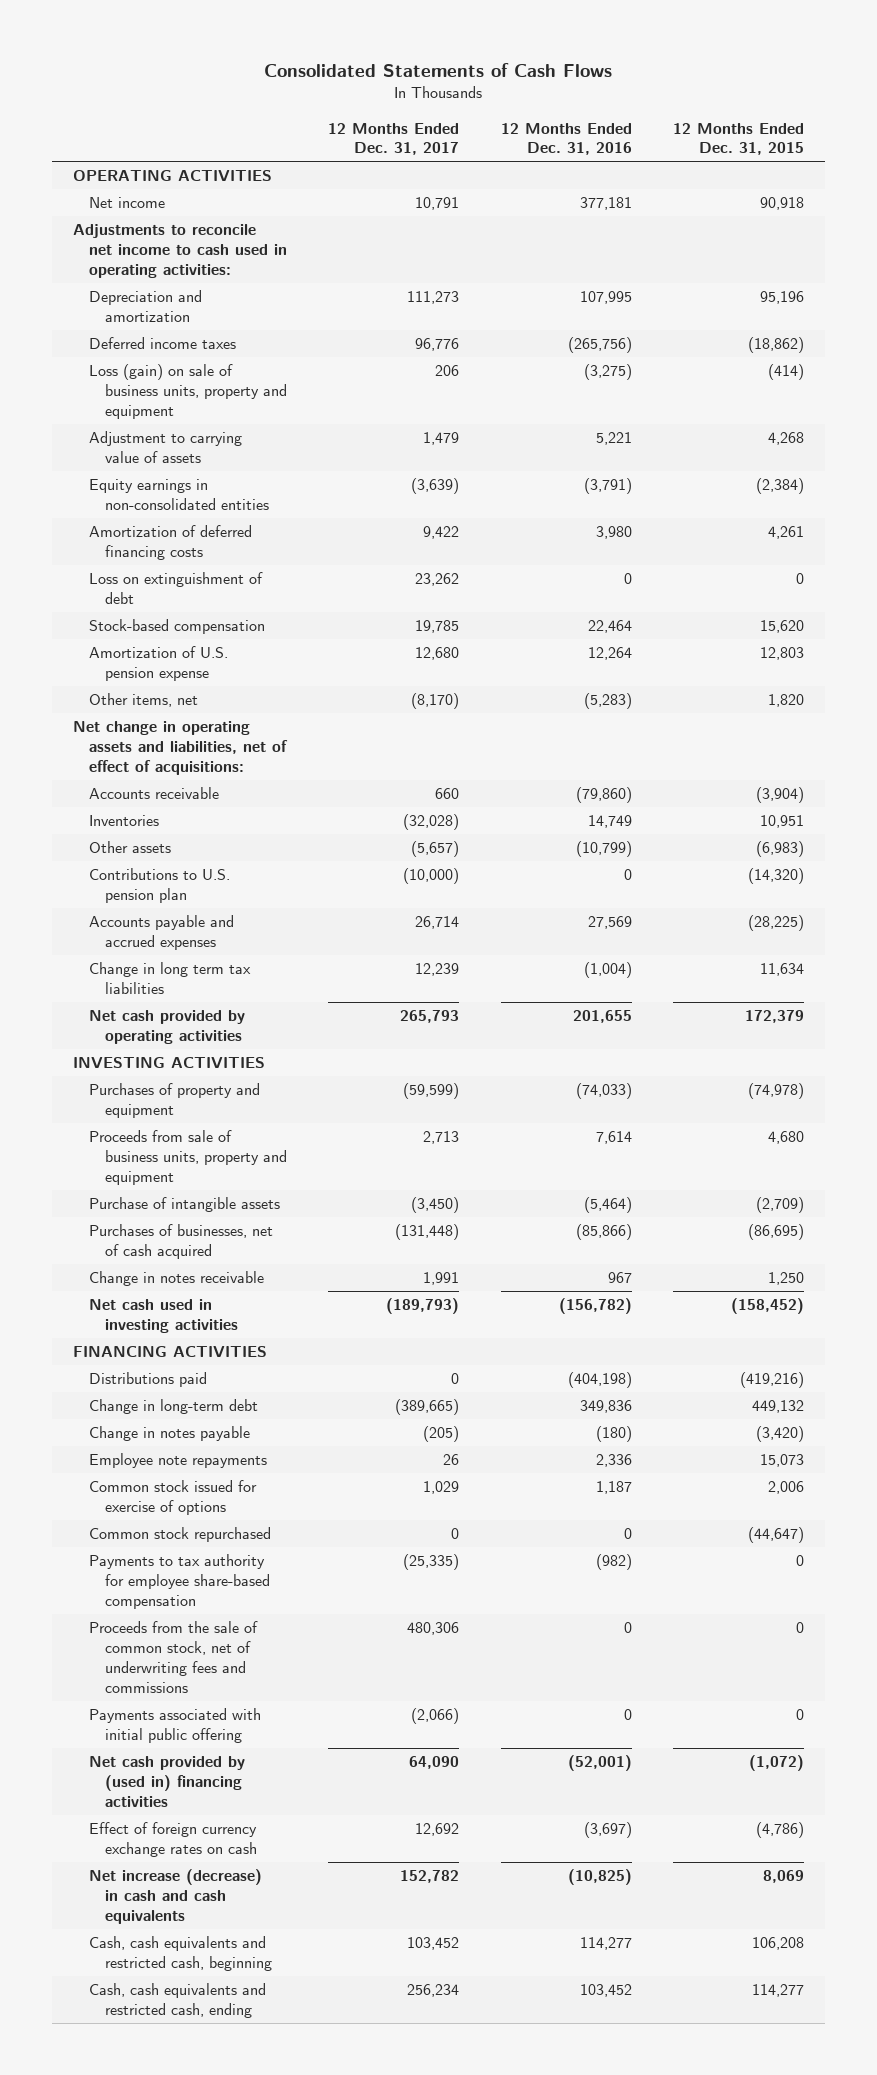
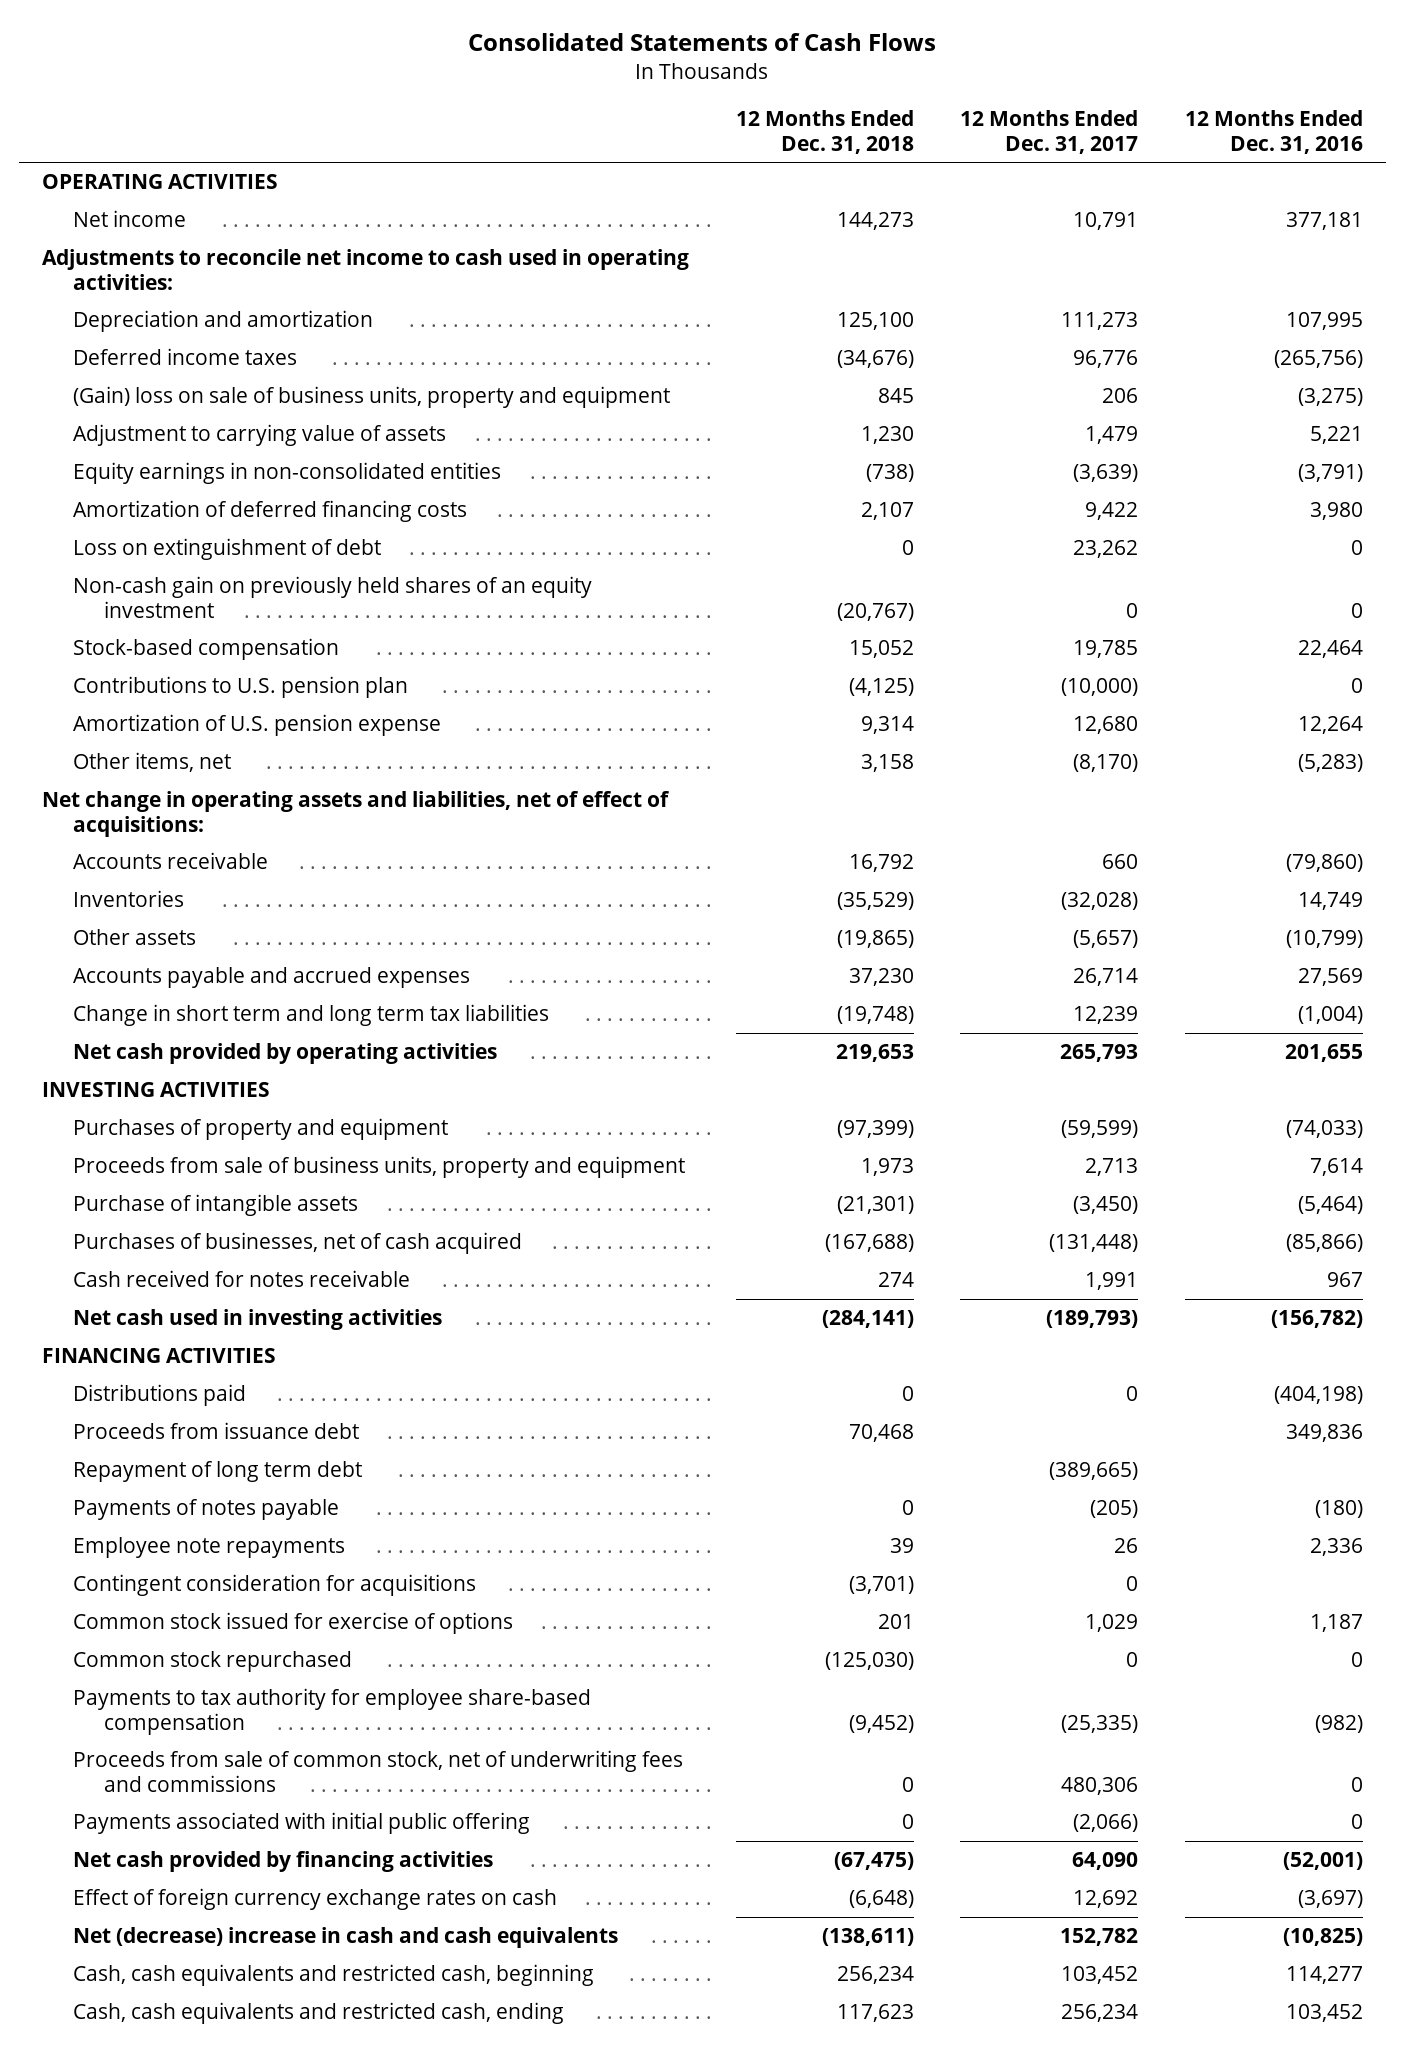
- | 12 Months Ended Dec. 31, 2017 | 12 Months Ended Dec. 31, 2016 | 12 Months Ended Dec. 31, 2015
+ | 12 Months Ended Dec. 31, 2018 | 12 Months Ended Dec. 31, 2017 | 12 Months Ended Dec. 31, 2016
- Loss (gain) on sale of business units, property and equipment | 206 | (3,275) | (414)
+ (Gain) loss on sale of business units, property and equipment | 845 | 206 | (3,275)
+ Non-cash gain on previously held shares of an equity investment | (20,767) | 0 | 0
moved up: Contributions to U.S. pension plan | (4,125) | (10,000) | 0
- Change in long term tax liabilities | 12,239 | (1,004) | 11,634
+ Change in short term and long term tax liabilities | (19,748) | 12,239 | (1,004)
- Change in notes receivable | 1,991 | 967 | 1,250
+ Cash received for notes receivable | 274 | 1,991 | 967
- Change in long-term debt | (389,665) | 349,836 | 449,132
- Change in notes payable | (205) | (180) | (3,420)
+ Proceeds from issuance debt | 70,468 | | 349,836
+ Repayment of long term debt | | (389,665) |
+ Payments of notes payable | 0 | (205) | (180)
+ Contingent consideration for acquisitions | (3,701) | 0 |
- Proceeds from the sale of common stock, net of underwriting fees and commissions | 480,306 | 0 | 0
+ Proceeds from sale of common stock, net of underwriting fees and commissions | 0 | 480,306 | 0
- Net cash provided by (used in) financing activities | 64,090 | (52,001) | (1,072)
+ Net cash provided by financing activities | (67,475) | 64,090 | (52,001)
- Net increase (decrease) in cash and cash equivalents | 152,782 | (10,825) | 8,069
+ Net (decrease) increase in cash and cash equivalents | (138,611) | 152,782 | (10,825)

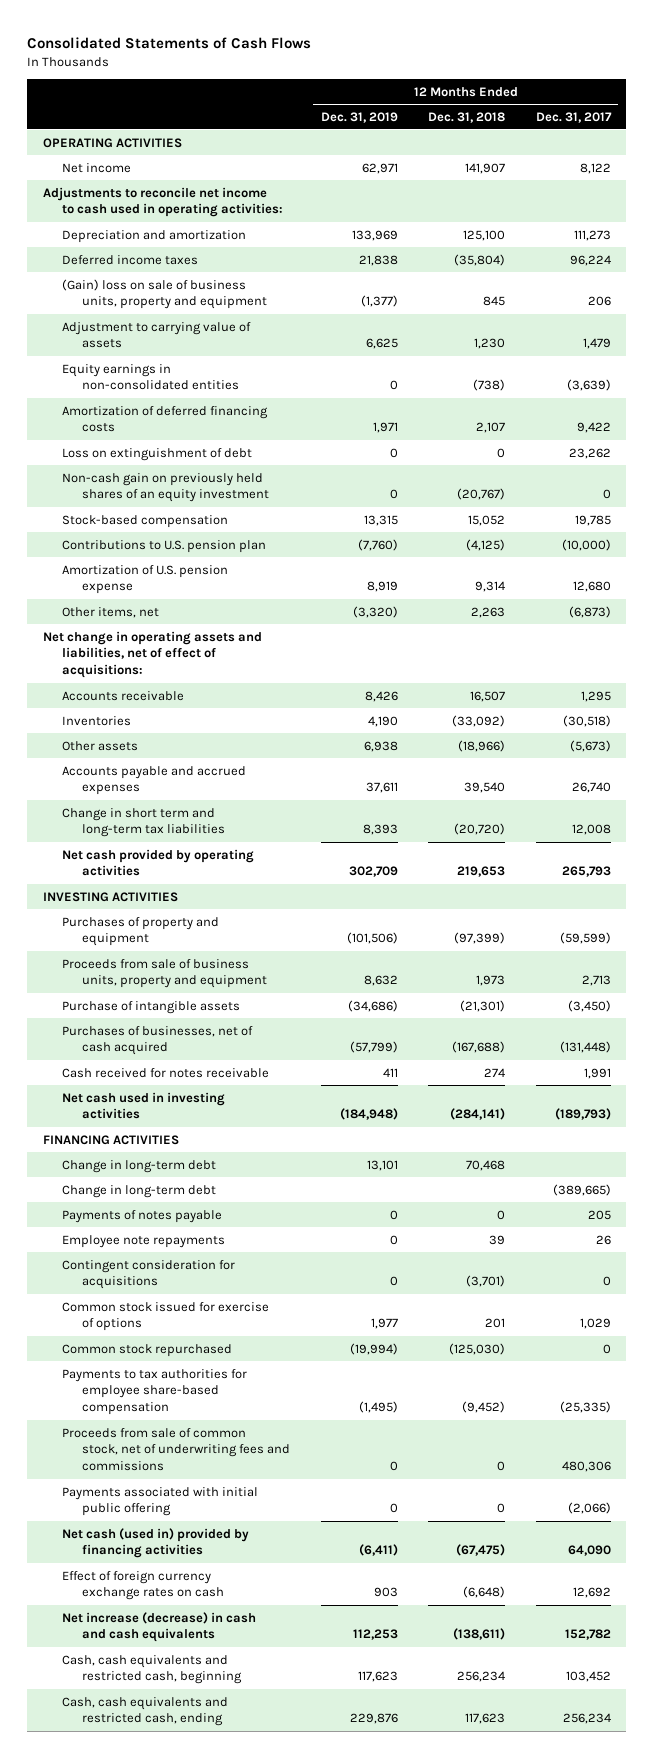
- | 12 Months Ended Dec. 31, 2018 | 12 Months Ended Dec. 31, 2017 | 12 Months Ended Dec. 31, 2016
+ | 12 Months Ended Dec. 31, 2019 | 12 Months Ended Dec. 31, 2018 | 12 Months Ended Dec. 31, 2017
- Net income | 144,273 | 10,791 | 377,181
+ Net income | 62,971 | 141,907 | 8,122
- Deferred income taxes | (34,676) | 96,776 | (265,756)
+ Deferred income taxes | 21,838 | (35,804) | 96,224
- Other items, net | 3,158 | (8,170) | (5,283)
+ Other items, net | (3,320) | 2,263 | (6,873)
- Accounts receivable | 16,792 | 660 | (79,860)
- Inventories | (35,529) | (32,028) | 14,749
- Other assets | (19,865) | (5,657) | (10,799)
- Accounts payable and accrued expenses | 37,230 | 26,714 | 27,569
- Change in short term and long term tax liabilities | (19,748) | 12,239 | (1,004)
+ Accounts receivable | 8,426 | 16,507 | 1,295
+ Inventories | 4,190 | (33,092) | (30,518)
+ Other assets | 6,938 | (18,966) | (5,673)
+ Accounts payable and accrued expenses | 37,611 | 39,540 | 26,740
+ Change in short term and long-term tax liabilities | 8,393 | (20,720) | 12,008
- Distributions paid | 0 | 0 | (404,198)
- Proceeds from issuance debt | 70,468 | | 349,836
- Repayment of long term debt | | (389,665) |
- Payments of notes payable | 0 | (205) | (180)
+ Change in long-term debt | 13,101 | 70,468 |
+ Change in long-term debt | | | (389,665)
+ Payments of notes payable | 0 | 0 | 205
- Payments to tax authority for employee share-based compensation | (9,452) | (25,335) | (982)
+ Payments to tax authorities for employee share-based compensation | (1,495) | (9,452) | (25,335)
- Net cash provided by financing activities | (67,475) | 64,090 | (52,001)
+ Net cash (used in) provided by financing activities | (6,411) | (67,475) | 64,090
- Net (decrease) increase in cash and cash equivalents | (138,611) | 152,782 | (10,825)
+ Net increase (decrease) in cash and cash equivalents | 112,253 | (138,611) | 152,782

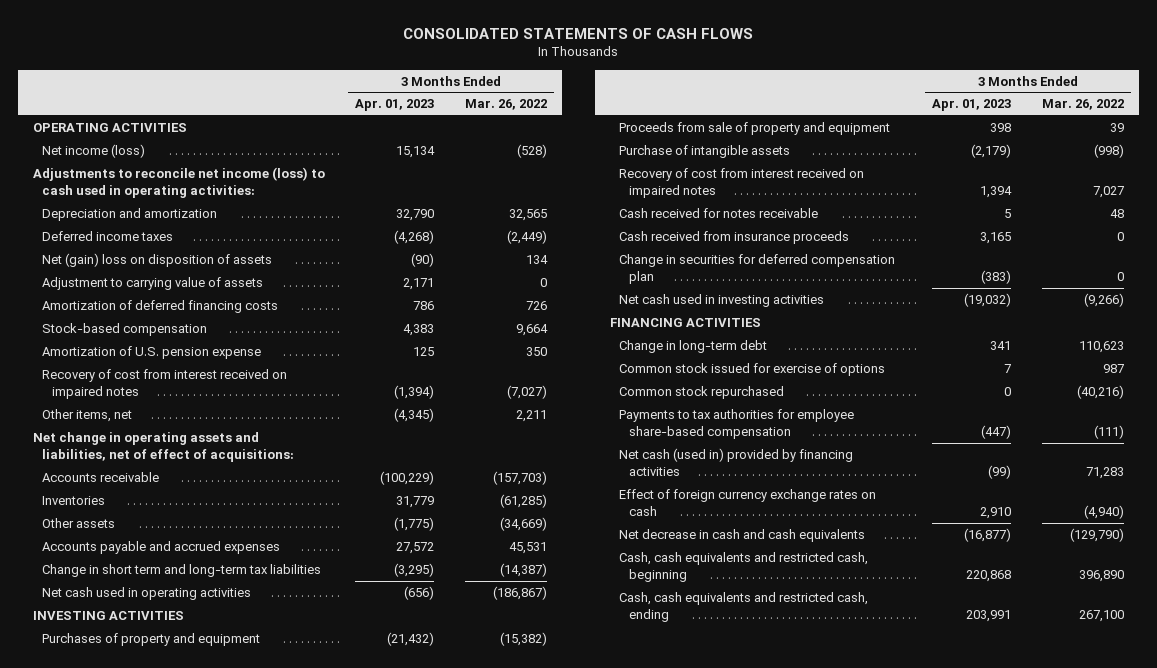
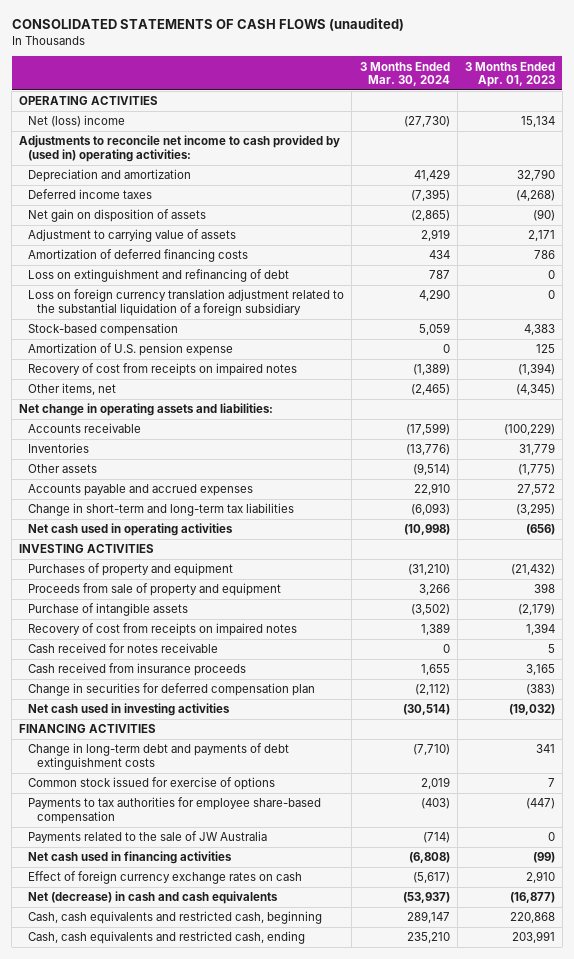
- CONSOLIDATED STATEMENTS OF CASH FLOWS
+ CONSOLIDATED STATEMENTS OF CASH FLOWS (unaudited)
- | 3 Months Ended Apr. 01, 2023 | 3 Months Ended Mar. 26, 2022
+ | 3 Months Ended Mar. 30, 2024 | 3 Months Ended Apr. 01, 2023
- Net income (loss) | 15,134 | (528)
- Adjustments to reconcile net income (loss) to cash used in operating activities:
+ Net (loss) income | (27,730) | 15,134
+ Adjustments to reconcile net income to cash provided by (used in) operating activities:
- Net (gain) loss on disposition of assets | (90) | 134
+ Net gain on disposition of assets | (2,865) | (90)
+ Loss on extinguishment and refinancing of debt | 787 | 0
+ Loss on foreign currency translation adjustment related to the substantial liquidation of a foreign subsidiary | 4,290 | 0
- Recovery of cost from interest received on impaired notes | (1,394) | (7,027)
+ Recovery of cost from receipts on impaired notes | (1,389) | (1,394)
- Net change in operating assets and liabilities, net of effect of acquisitions:
+ Net change in operating assets and liabilities:
- Change in short term and long-term tax liabilities | (3,295) | (14,387)
+ Change in short-term and long-term tax liabilities | (6,093) | (3,295)
- Recovery of cost from interest received on impaired notes | 1,394 | 7,027
+ Recovery of cost from receipts on impaired notes | 1,389 | 1,394
- Change in long-term debt | 341 | 110,623
+ Change in long-term debt and payments of debt extinguishment costs | (7,710) | 341
- Common stock repurchased | 0 | (40,216)
- Net cash (used in) provided by financing activities | (99) | 71,283
+ Payments related to the sale of JW Australia | (714) | 0
+ Net cash used in financing activities | (6,808) | (99)
- Net decrease in cash and cash equivalents | (16,877) | (129,790)
+ Net (decrease) in cash and cash equivalents | (53,937) | (16,877)

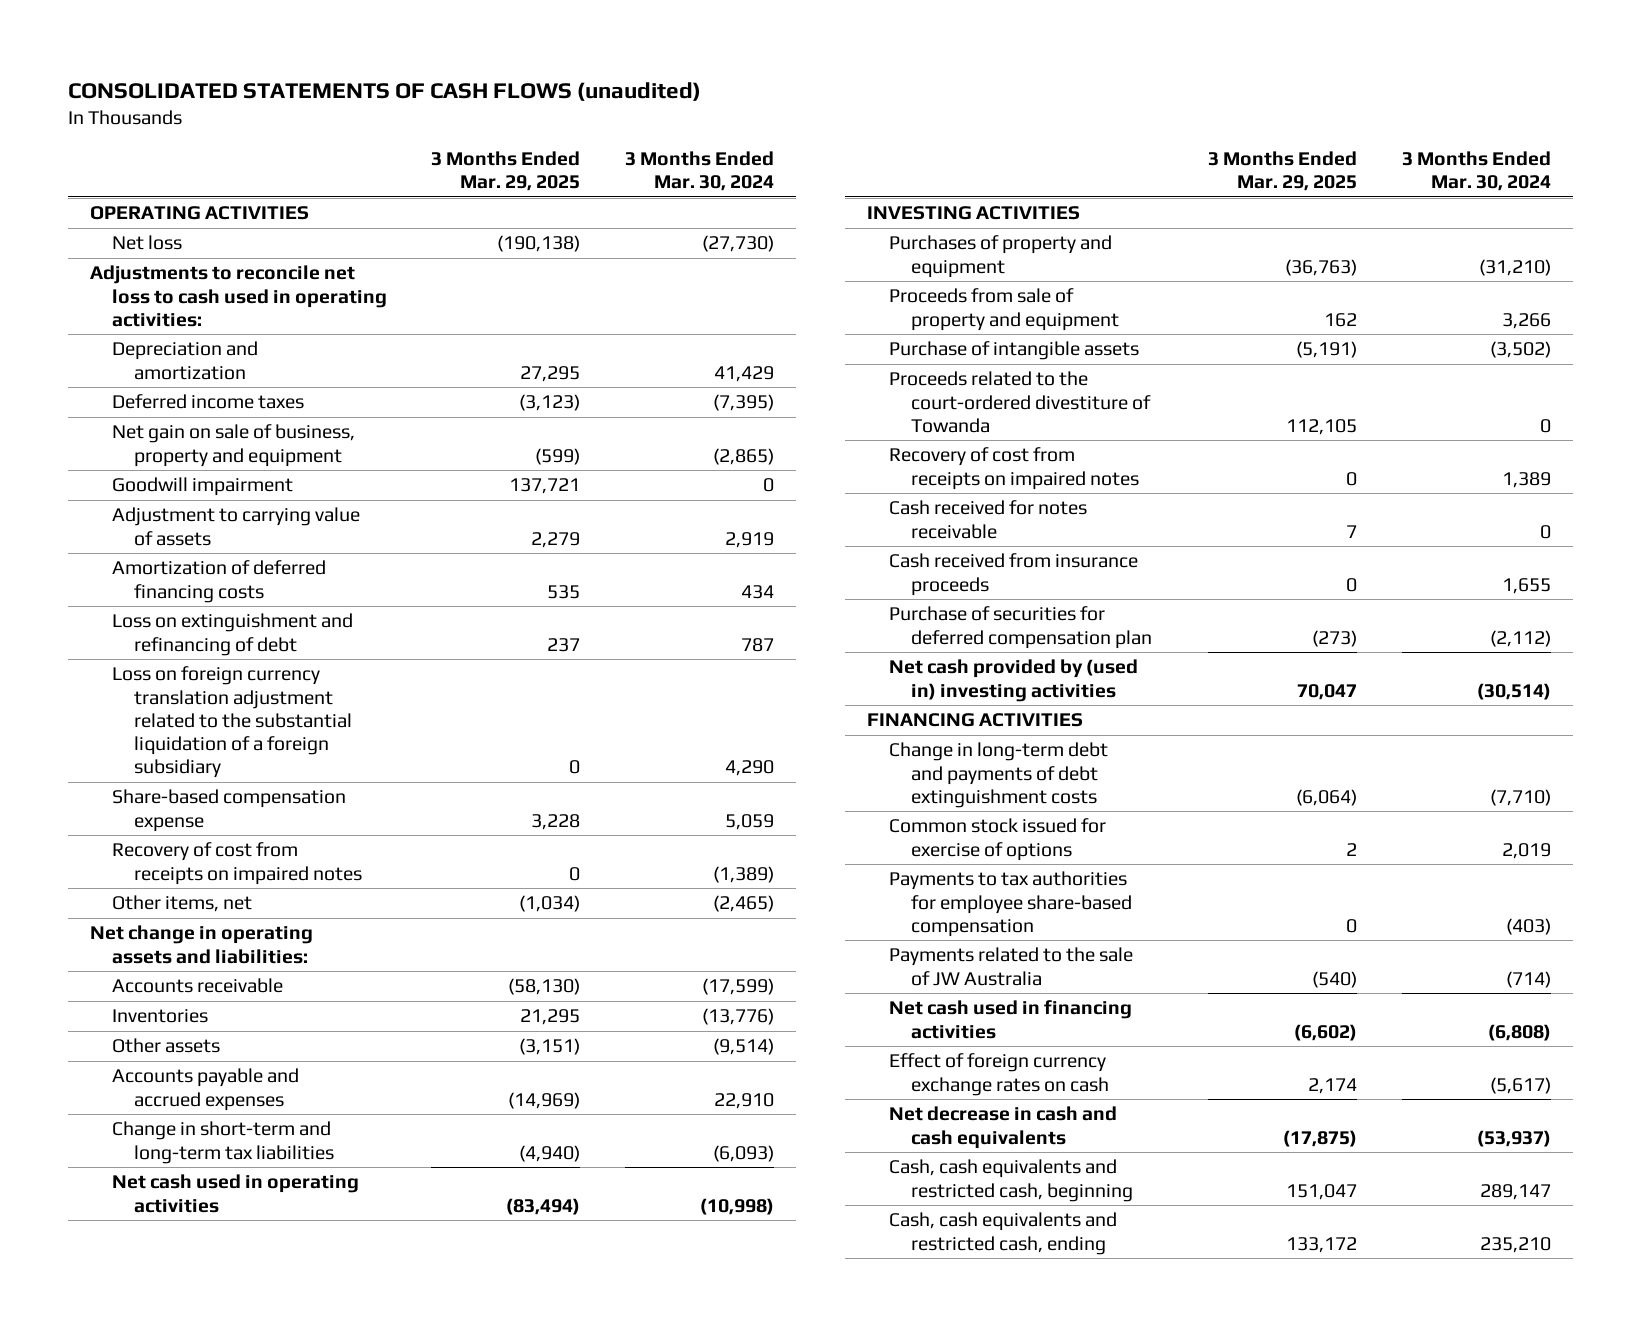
- | 3 Months Ended Mar. 30, 2024 | 3 Months Ended Apr. 01, 2023
+ | 3 Months Ended Mar. 29, 2025 | 3 Months Ended Mar. 30, 2024
- Net (loss) income | (27,730) | 15,134
- Adjustments to reconcile net income to cash provided by (used in) operating activities:
+ Net loss | (190,138) | (27,730)
+ Adjustments to reconcile net loss to cash used in operating activities:
- Net gain on disposition of assets | (2,865) | (90)
+ Net gain on sale of business, property and equipment | (599) | (2,865)
+ Goodwill impairment | 137,721 | 0
- Stock-based compensation | 5,059 | 4,383
- Amortization of U.S. pension expense | 0 | 125
+ Share-based compensation expense | 3,228 | 5,059
+ Proceeds related to the court-ordered divestiture of Towanda | 112,105 | 0
- Change in securities for deferred compensation plan | (2,112) | (383)
- Net cash used in investing activities | (30,514) | (19,032)
+ Purchase of securities for deferred compensation plan | (273) | (2,112)
+ Net cash provided by (used in) investing activities | 70,047 | (30,514)
- Net (decrease) in cash and cash equivalents | (53,937) | (16,877)
+ Net decrease in cash and cash equivalents | (17,875) | (53,937)

